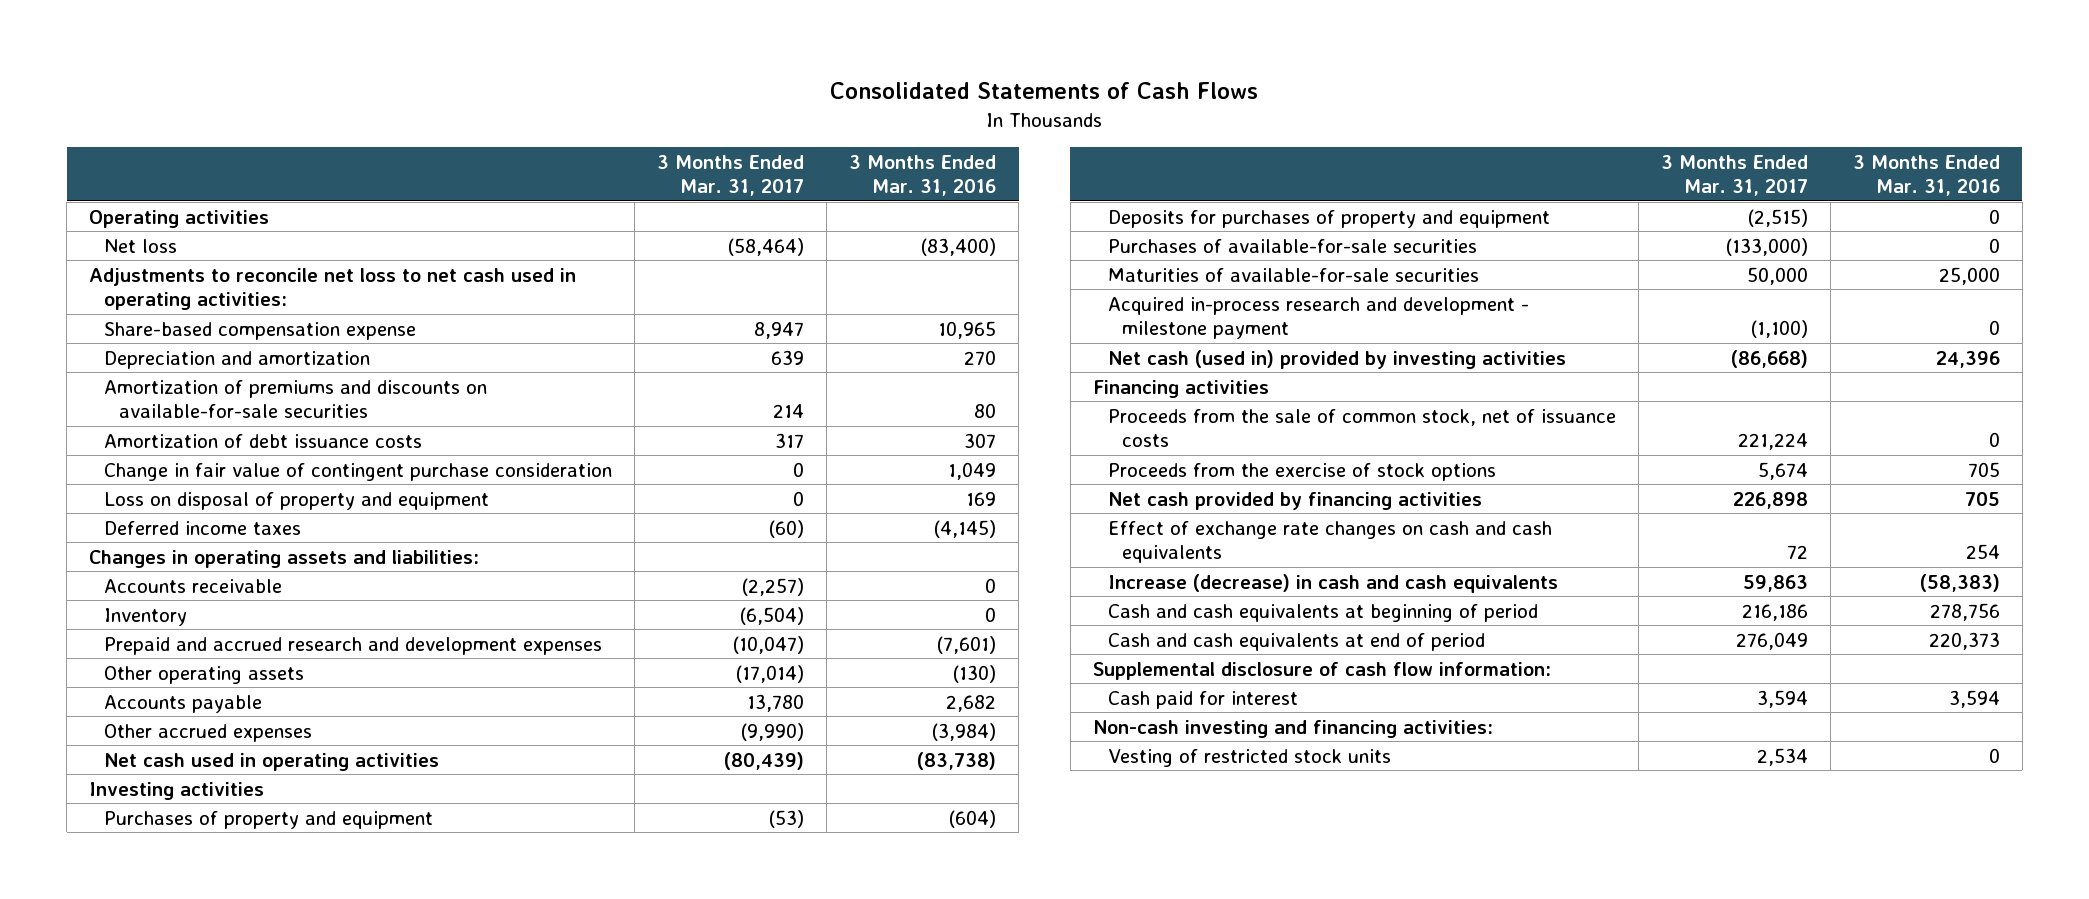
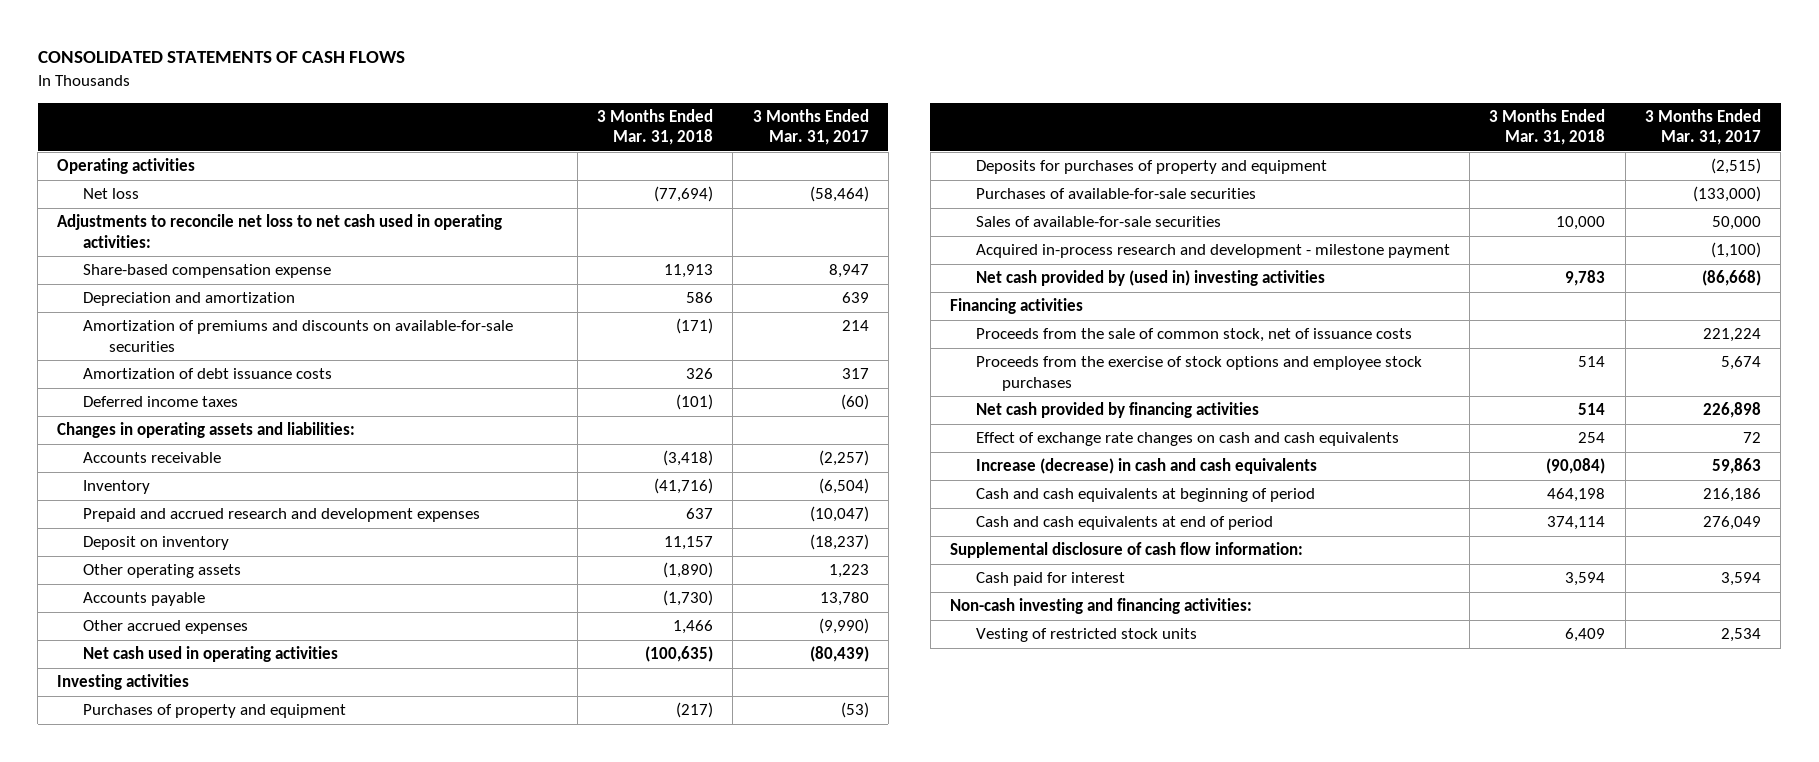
- Consolidated Statements of Cash Flows
+ CONSOLIDATED STATEMENTS OF CASH FLOWS
- | 3 Months Ended Mar. 31, 2017 | 3 Months Ended Mar. 31, 2016
+ | 3 Months Ended Mar. 31, 2018 | 3 Months Ended Mar. 31, 2017
- Change in fair value of contingent purchase consideration | 0 | 1,049
- Loss on disposal of property and equipment | 0 | 169
- Other operating assets | (17,014) | (130)
+ Deposit on inventory | 11,157 | (18,237)
+ Other operating assets | (1,890) | 1,223
- Maturities of available-for-sale securities | 50,000 | 25,000
+ Sales of available-for-sale securities | 10,000 | 50,000
- Net cash (used in) provided by investing activities | (86,668) | 24,396
+ Net cash provided by (used in) investing activities | 9,783 | (86,668)
- Proceeds from the exercise of stock options | 5,674 | 705
+ Proceeds from the exercise of stock options and employee stock purchases | 514 | 5,674

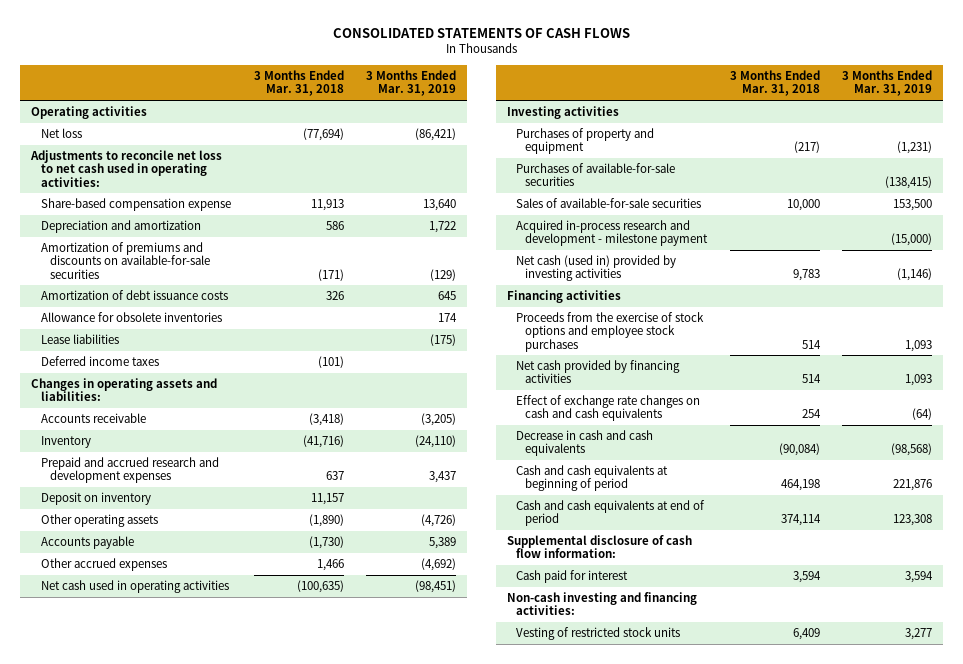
- | 3 Months Ended Mar. 31, 2018 | 3 Months Ended Mar. 31, 2017
+ | 3 Months Ended Mar. 31, 2018 | 3 Months Ended Mar. 31, 2019
+ Allowance for obsolete inventories | | 174
+ Lease liabilities | | (175)
- Deposits for purchases of property and equipment | | (2,515)
- Net cash provided by (used in) investing activities | 9,783 | (86,668)
+ Net cash (used in) provided by investing activities | 9,783 | (1,146)
- Proceeds from the sale of common stock, net of issuance costs | | 221,224
- Increase (decrease) in cash and cash equivalents | (90,084) | 59,863
+ Decrease in cash and cash equivalents | (90,084) | (98,568)

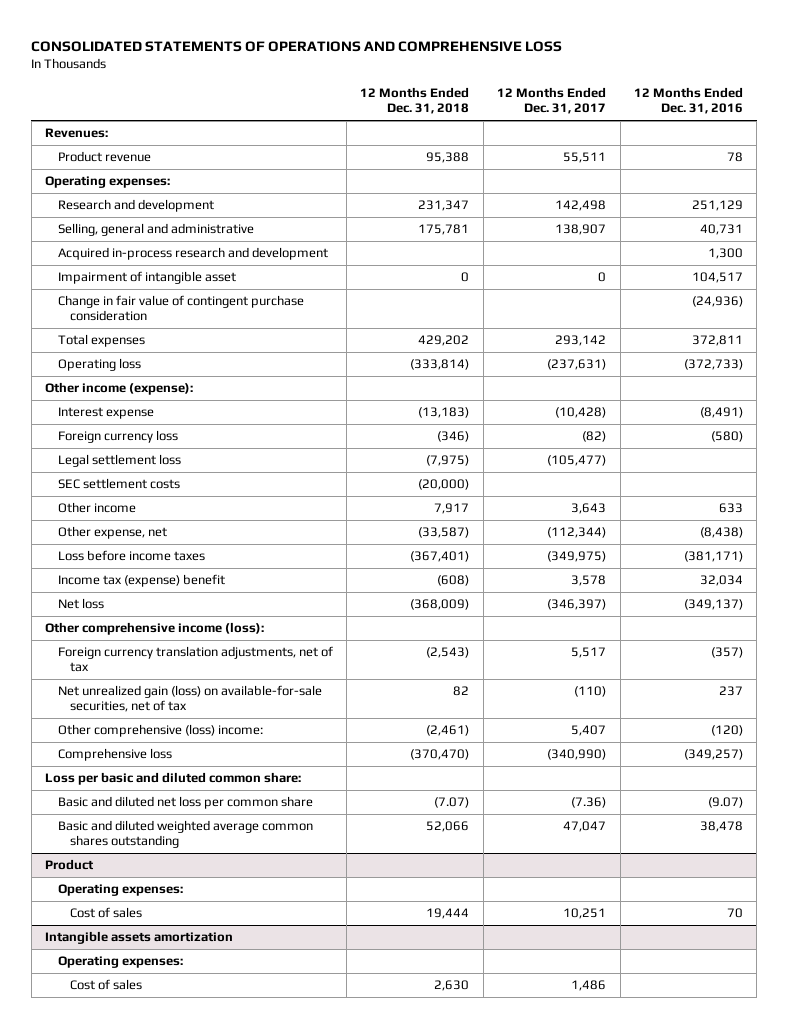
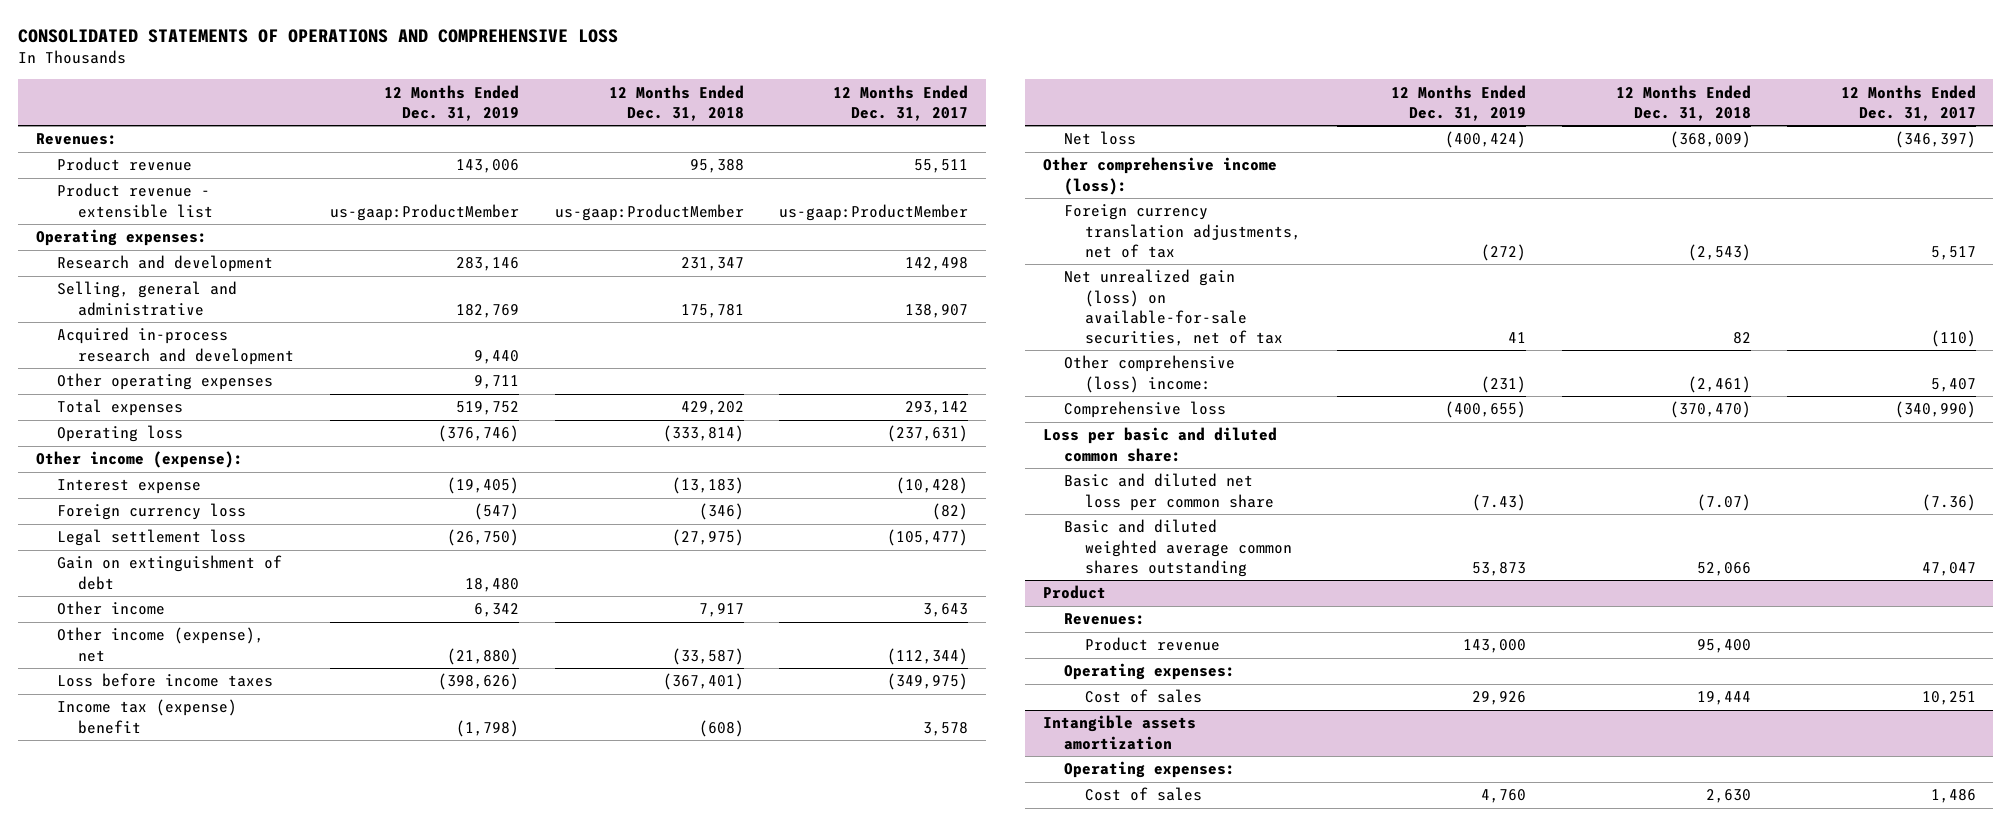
- | 12 Months Ended Dec. 31, 2018 | 12 Months Ended Dec. 31, 2017 | 12 Months Ended Dec. 31, 2016
+ | 12 Months Ended Dec. 31, 2019 | 12 Months Ended Dec. 31, 2018 | 12 Months Ended Dec. 31, 2017
+ Product revenue - extensible list | us-gaap:ProductMember | us-gaap:ProductMember | us-gaap:ProductMember
- Impairment of intangible asset | 0 | 0 | 104,517
- Change in fair value of contingent purchase consideration | | | (24,936)
+ Other operating expenses | 9,711 | |
- Legal settlement loss | (7,975) | (105,477) |
- SEC settlement costs | (20,000) | |
+ Legal settlement loss | (26,750) | (27,975) | (105,477)
+ Gain on extinguishment of debt | 18,480 | |
- Other expense, net | (33,587) | (112,344) | (8,438)
+ Other income (expense), net | (21,880) | (33,587) | (112,344)
@ Product
+ Revenues:
+ Product revenue | 143,000 | 95,400 |

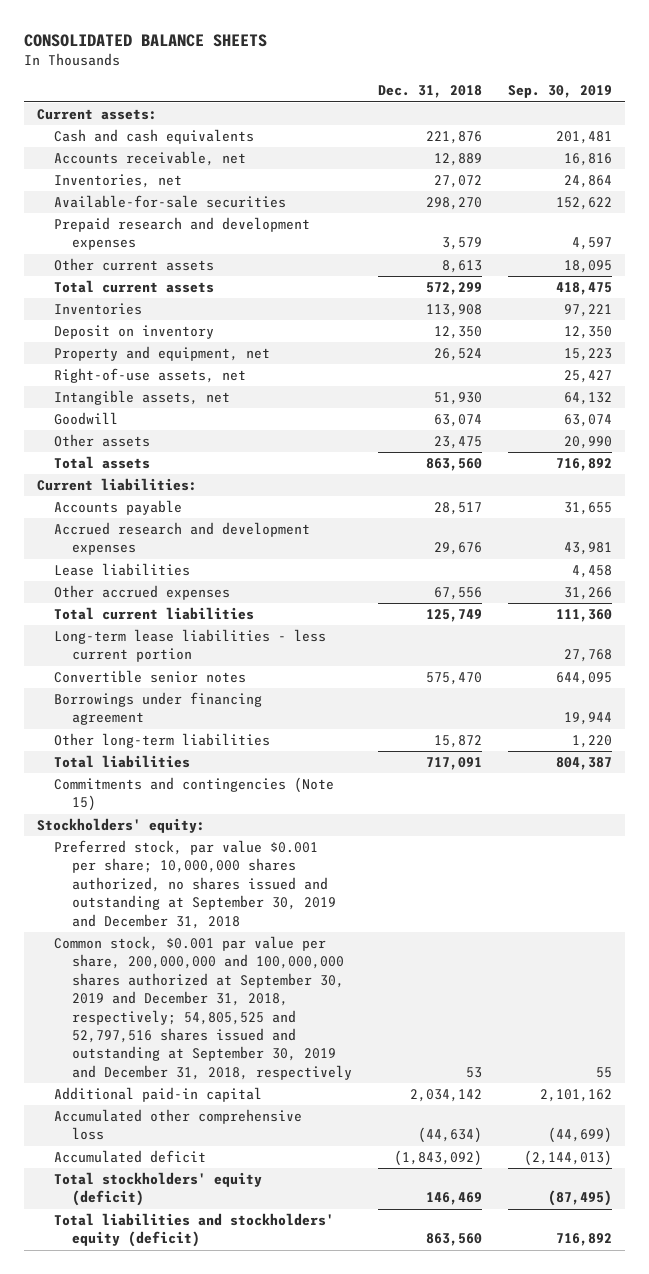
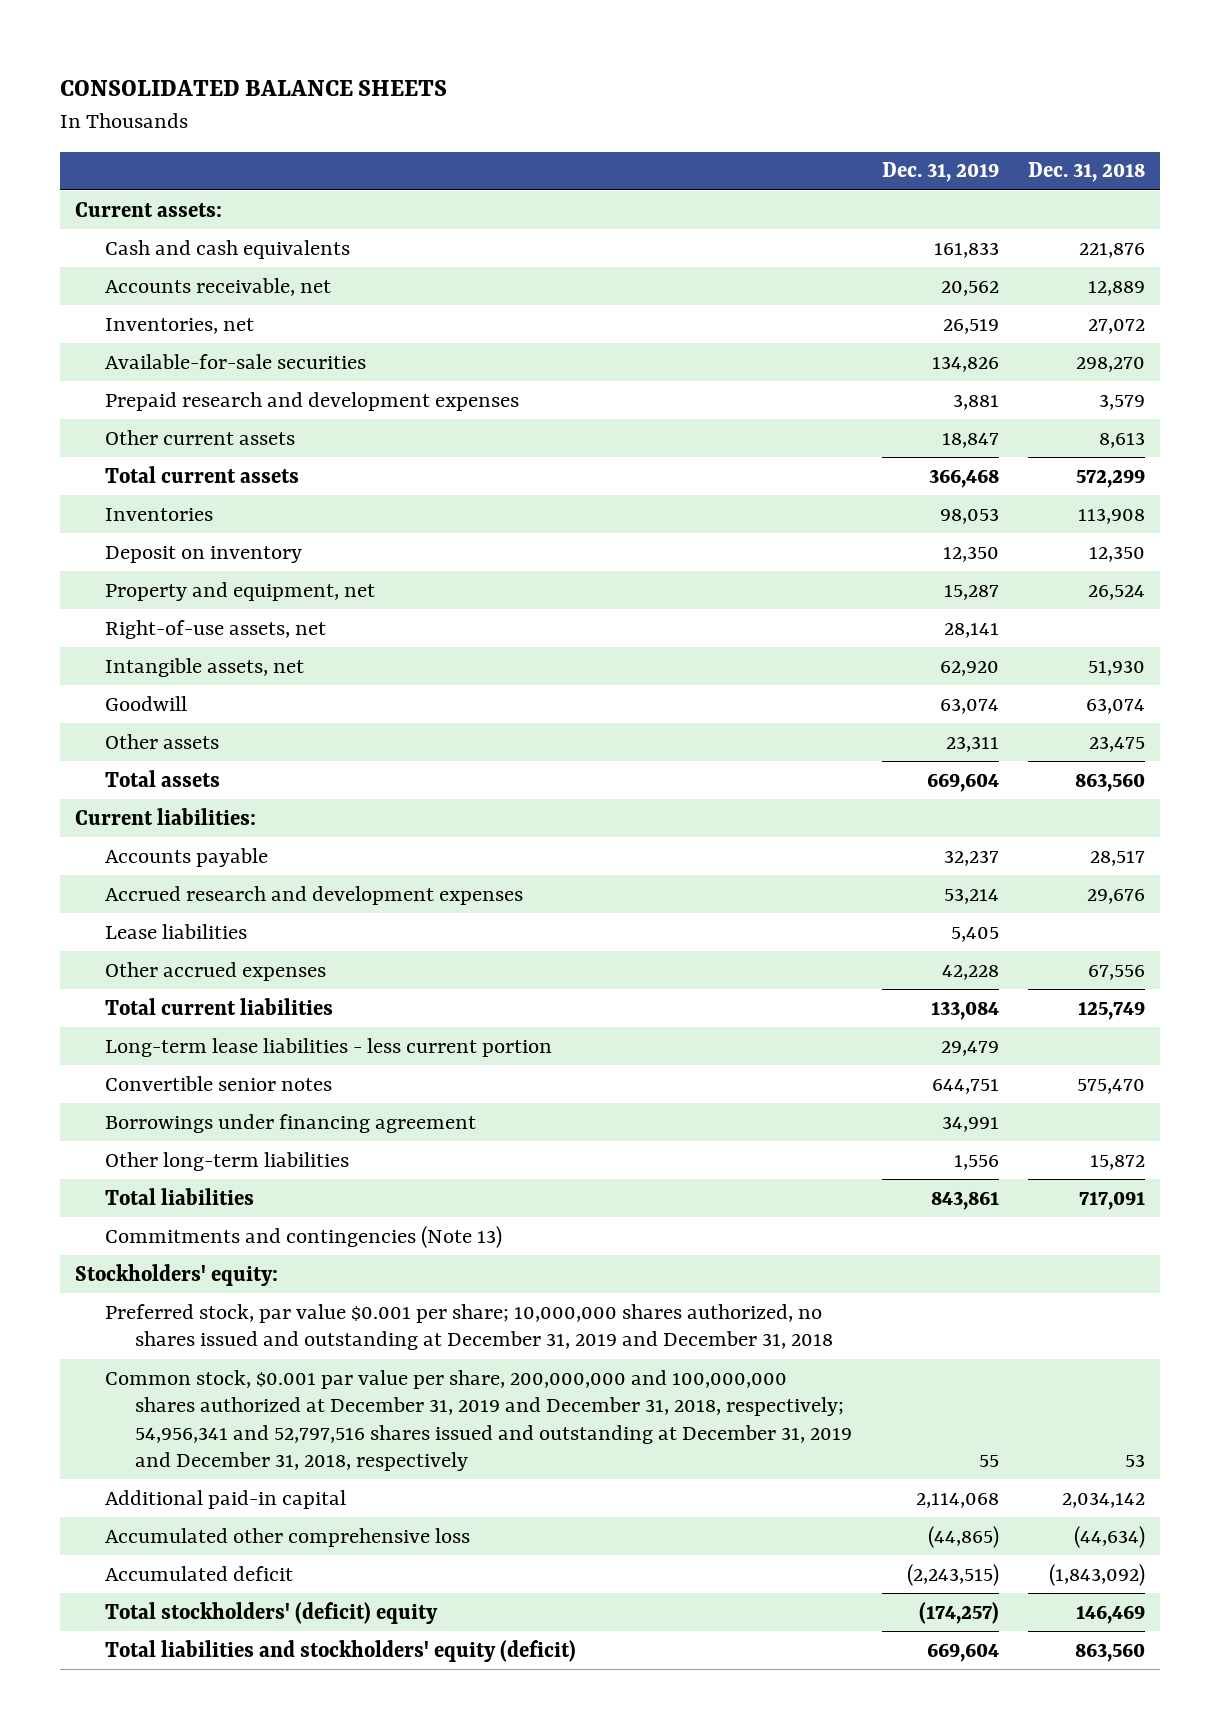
- | Dec. 31, 2018 | Sep. 30, 2019
+ | Dec. 31, 2019 | Dec. 31, 2018
- Commitments and contingencies (Note 15)
+ Commitments and contingencies (Note 13)
- Preferred stock, par value $0.001 per share; 10,000,000 shares authorized, no shares issued and outstanding at September 30, 2019 and December 31, 2018
- Common stock, $0.001 par value per share, 200,000,000 and 100,000,000 shares authorized at September 30, 2019 and December 31, 2018, respectively; 54,805,525 and 52,797,516 shares issued and outstanding at September 30, 2019 and December 31, 2018, respectively | 53 | 55
+ Preferred stock, par value $0.001 per share; 10,000,000 shares authorized, no shares issued and outstanding at December 31, 2019 and December 31, 2018
+ Common stock, $0.001 par value per share, 200,000,000 and 100,000,000 shares authorized at December 31, 2019 and December 31, 2018, respectively; 54,956,341 and 52,797,516 shares issued and outstanding at December 31, 2019 and December 31, 2018, respectively | 55 | 53
- Total stockholders' equity (deficit) | 146,469 | (87,495)
+ Total stockholders' (deficit) equity | (174,257) | 146,469

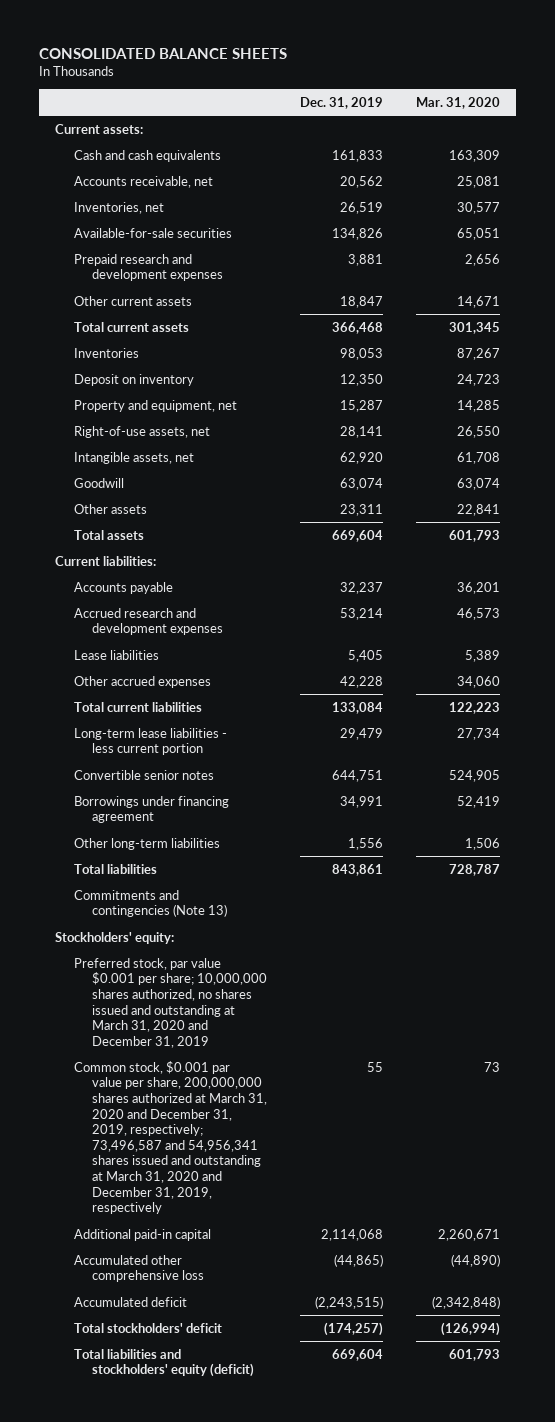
- | Dec. 31, 2019 | Dec. 31, 2018
+ | Dec. 31, 2019 | Mar. 31, 2020
- Preferred stock, par value $0.001 per share; 10,000,000 shares authorized, no shares issued and outstanding at December 31, 2019 and December 31, 2018
- Common stock, $0.001 par value per share, 200,000,000 and 100,000,000 shares authorized at December 31, 2019 and December 31, 2018, respectively; 54,956,341 and 52,797,516 shares issued and outstanding at December 31, 2019 and December 31, 2018, respectively | 55 | 53
+ Preferred stock, par value $0.001 per share; 10,000,000 shares authorized, no shares issued and outstanding at March 31, 2020 and December 31, 2019
+ Common stock, $0.001 par value per share, 200,000,000 shares authorized at March 31, 2020 and December 31, 2019, respectively; 73,496,587 and 54,956,341 shares issued and outstanding at March 31, 2020 and December 31, 2019, respectively | 55 | 73
- Total stockholders' (deficit) equity | (174,257) | 146,469
+ Total stockholders' deficit | (174,257) | (126,994)

